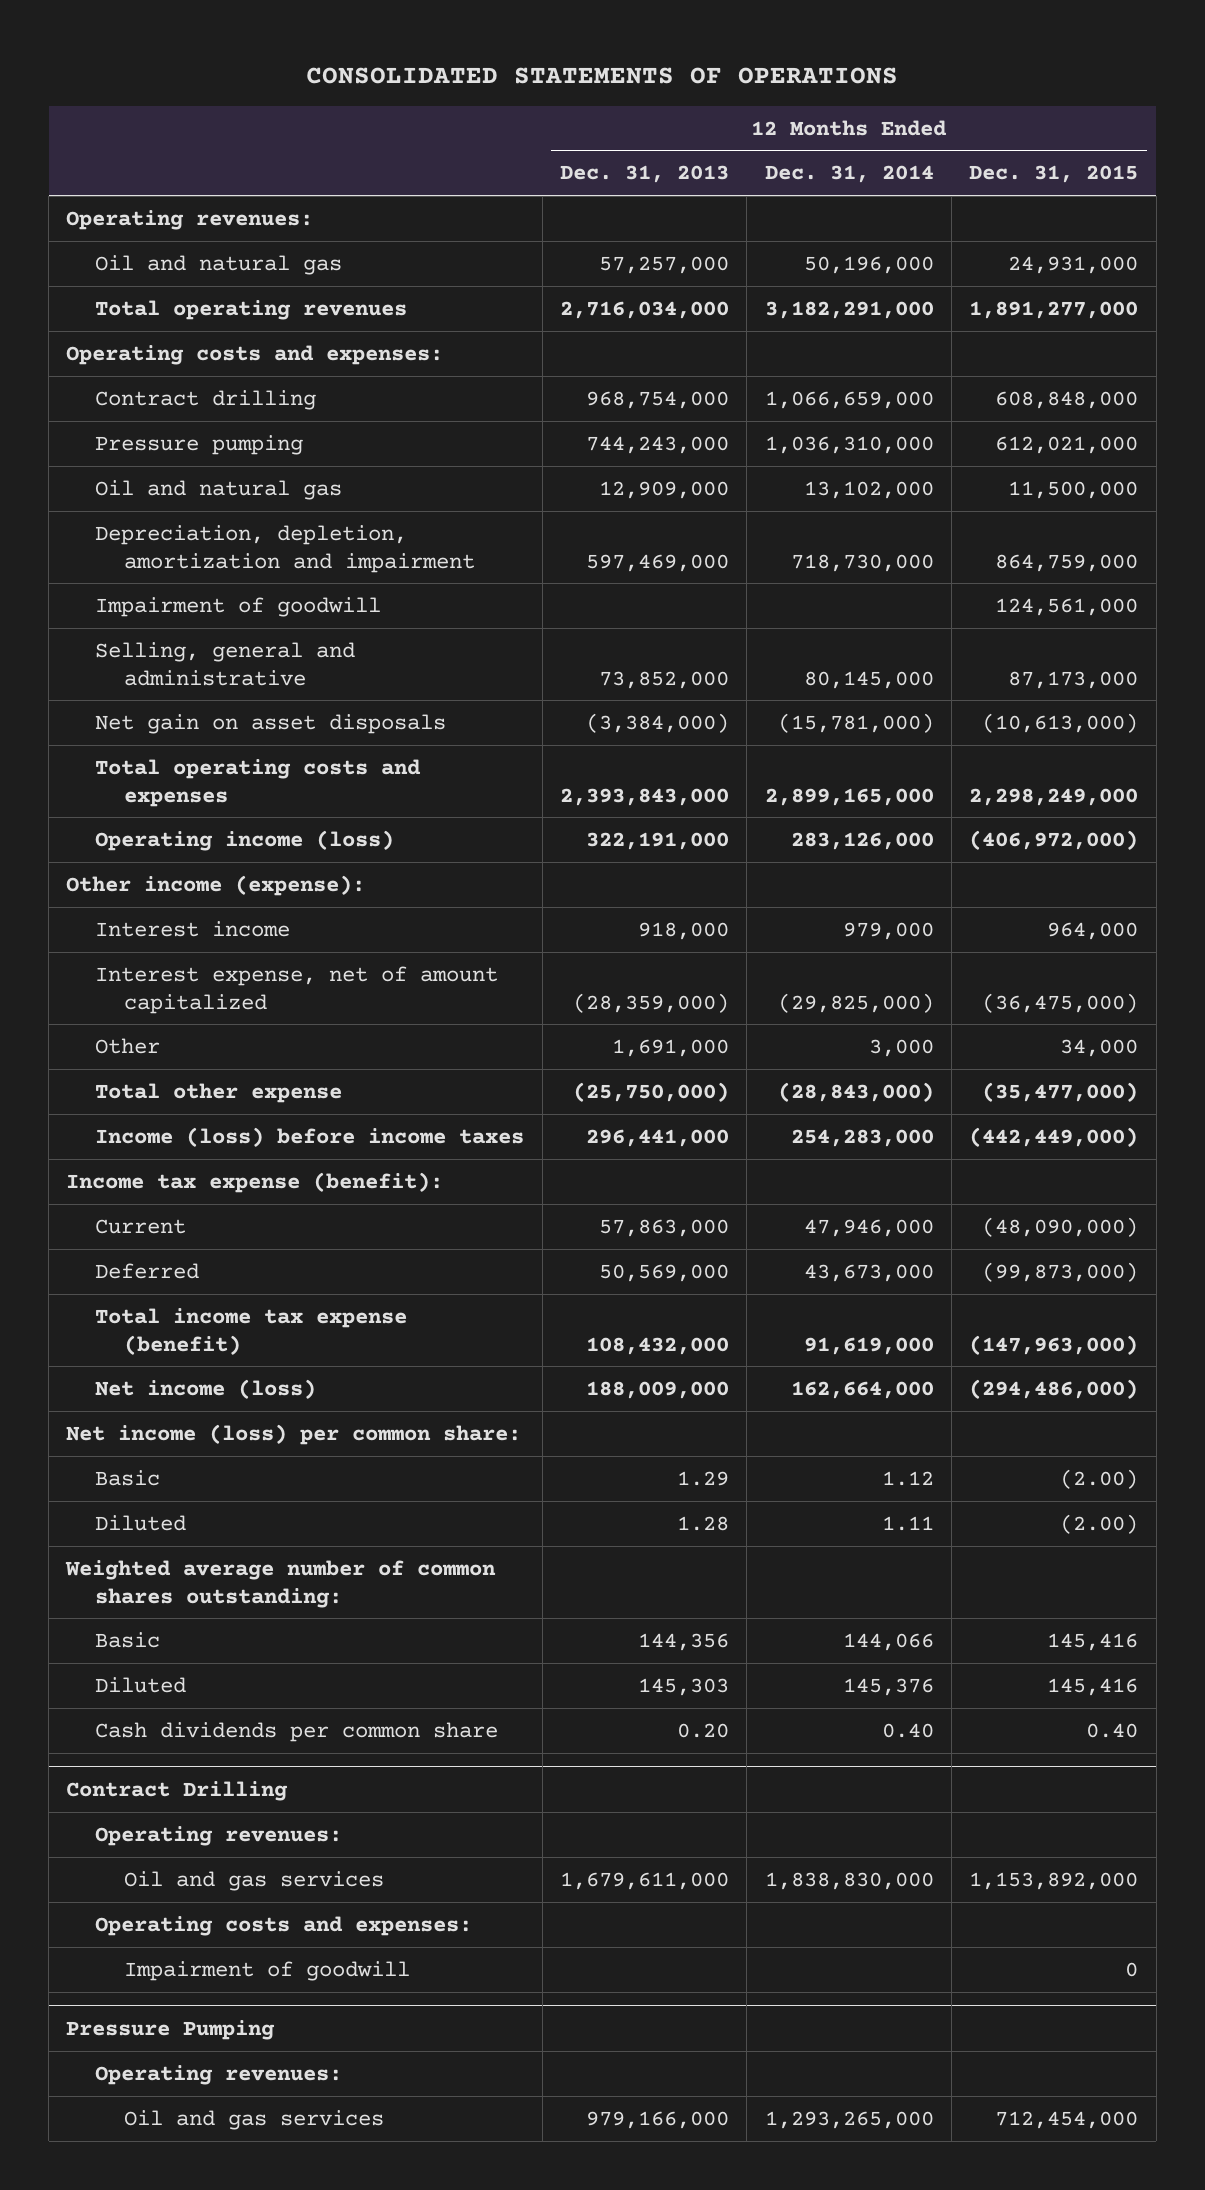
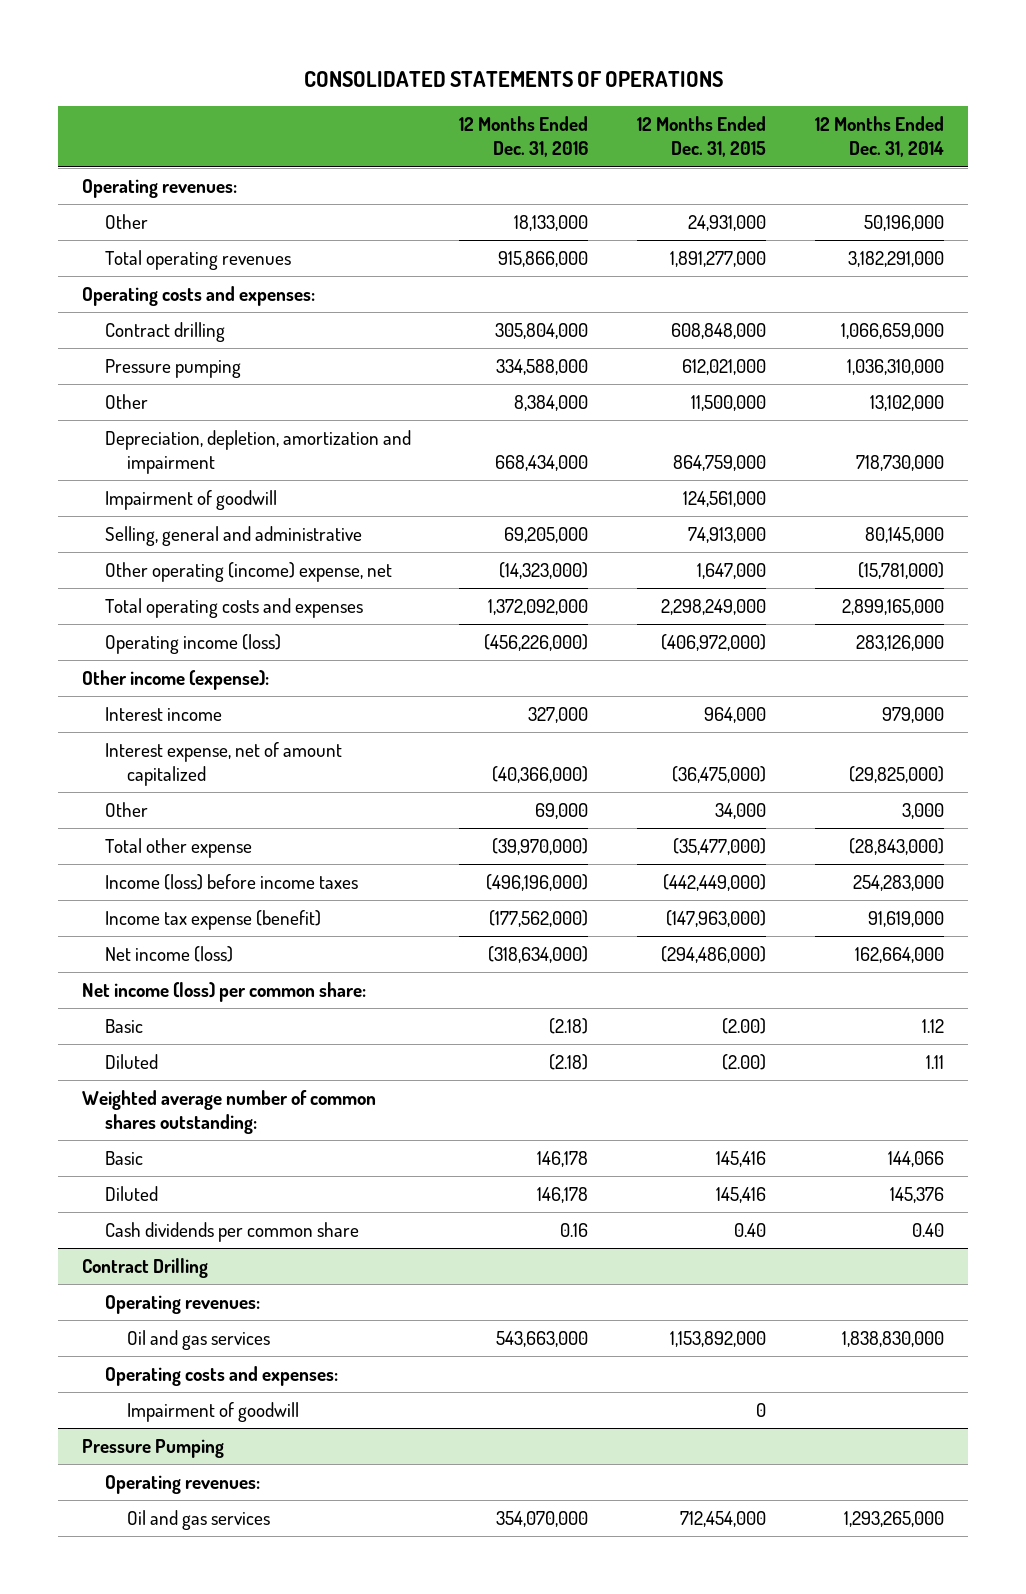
- | 12 Months Ended Dec. 31, 2013 | 12 Months Ended Dec. 31, 2014 | 12 Months Ended Dec. 31, 2015
+ | 12 Months Ended Dec. 31, 2016 | 12 Months Ended Dec. 31, 2015 | 12 Months Ended Dec. 31, 2014
- Oil and natural gas | 57,257,000 | 50,196,000 | 24,931,000
+ Other | 18,133,000 | 24,931,000 | 50,196,000
- Oil and natural gas | 12,909,000 | 13,102,000 | 11,500,000
+ Other | 8,384,000 | 11,500,000 | 13,102,000
- Selling, general and administrative | 73,852,000 | 80,145,000 | 87,173,000
- Net gain on asset disposals | (3,384,000) | (15,781,000) | (10,613,000)
+ Selling, general and administrative | 69,205,000 | 74,913,000 | 80,145,000
+ Other operating (income) expense, net | (14,323,000) | 1,647,000 | (15,781,000)
- Income tax expense (benefit):
- Current | 57,863,000 | 47,946,000 | (48,090,000)
- Deferred | 50,569,000 | 43,673,000 | (99,873,000)
- Total income tax expense (benefit) | 108,432,000 | 91,619,000 | (147,963,000)
+ Income tax expense (benefit) | (177,562,000) | (147,963,000) | 91,619,000

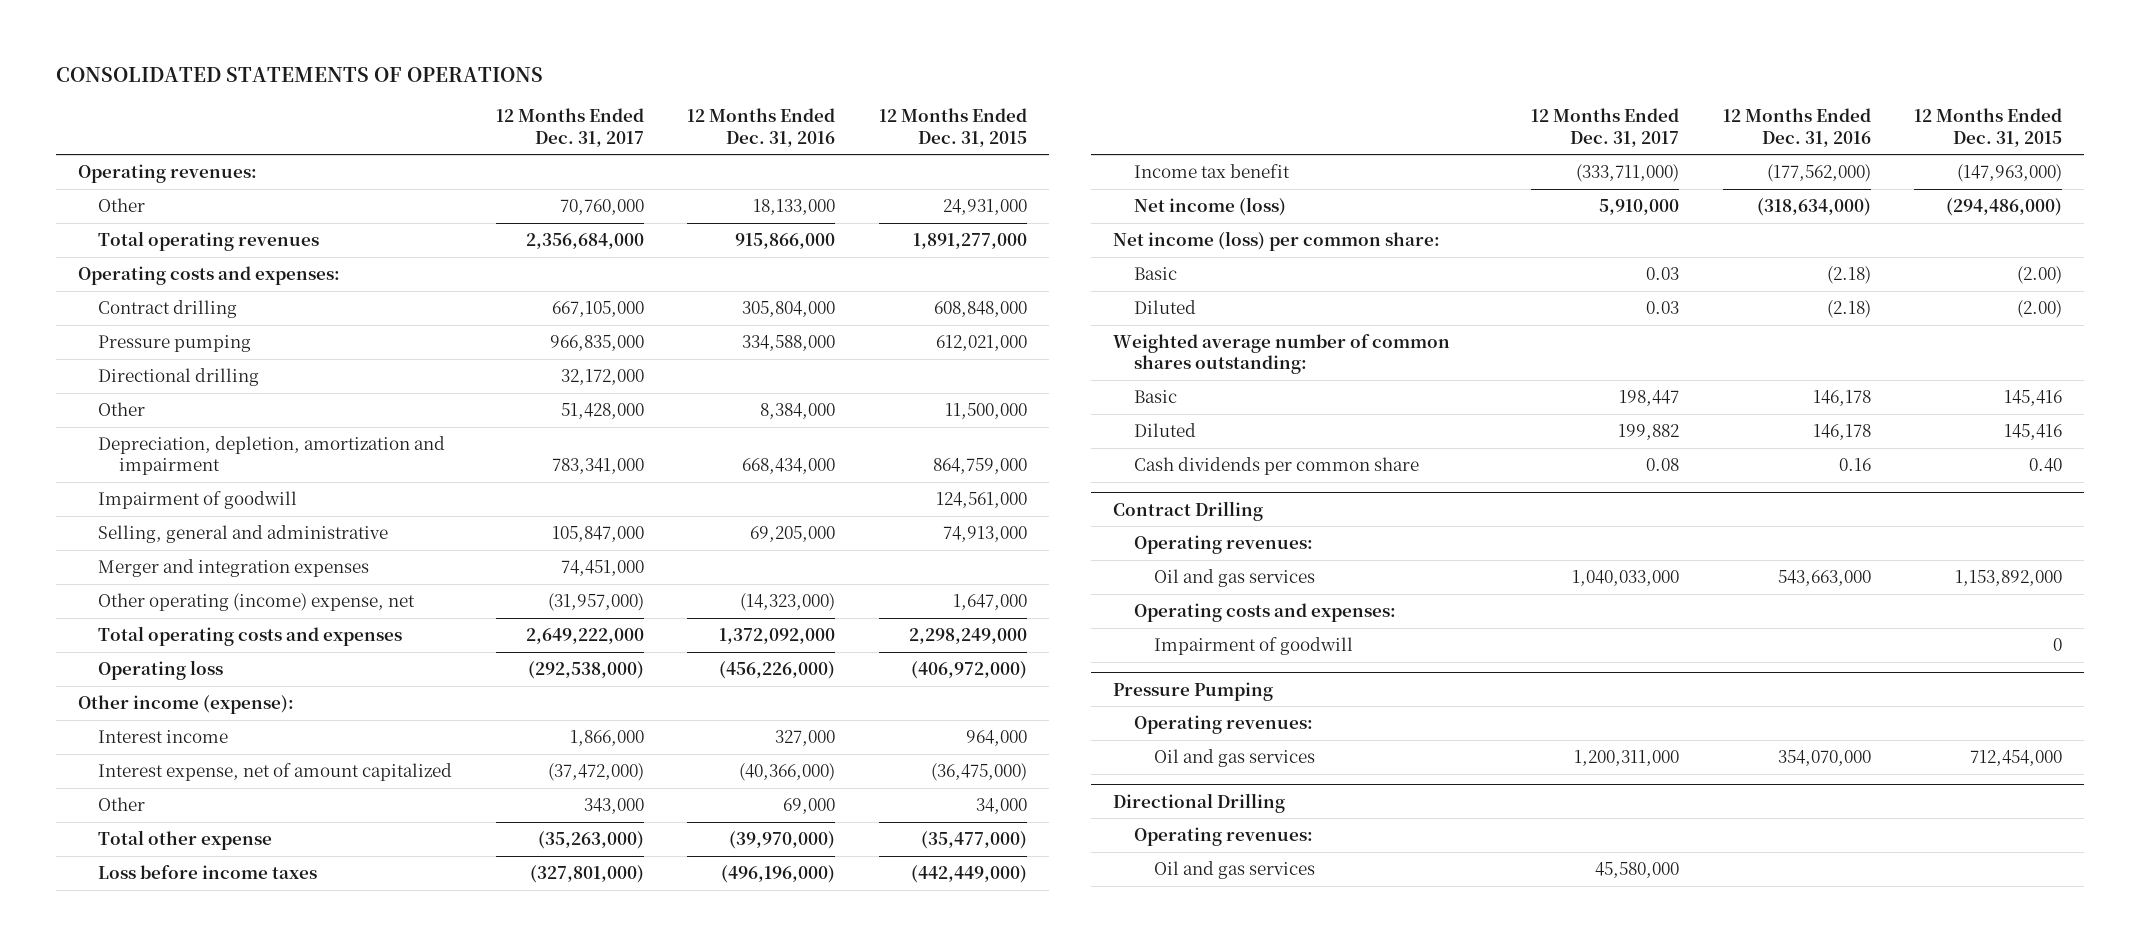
- | 12 Months Ended Dec. 31, 2016 | 12 Months Ended Dec. 31, 2015 | 12 Months Ended Dec. 31, 2014
+ | 12 Months Ended Dec. 31, 2017 | 12 Months Ended Dec. 31, 2016 | 12 Months Ended Dec. 31, 2015
+ Directional drilling | 32,172,000 | |
+ Merger and integration expenses | 74,451,000 | |
- Operating income (loss) | (456,226,000) | (406,972,000) | 283,126,000
+ Operating loss | (292,538,000) | (456,226,000) | (406,972,000)
- Income (loss) before income taxes | (496,196,000) | (442,449,000) | 254,283,000
- Income tax expense (benefit) | (177,562,000) | (147,963,000) | 91,619,000
+ Loss before income taxes | (327,801,000) | (496,196,000) | (442,449,000)
+ Income tax benefit | (333,711,000) | (177,562,000) | (147,963,000)
+ Directional Drilling
+ Operating revenues:
+ Oil and gas services | 45,580,000 | |

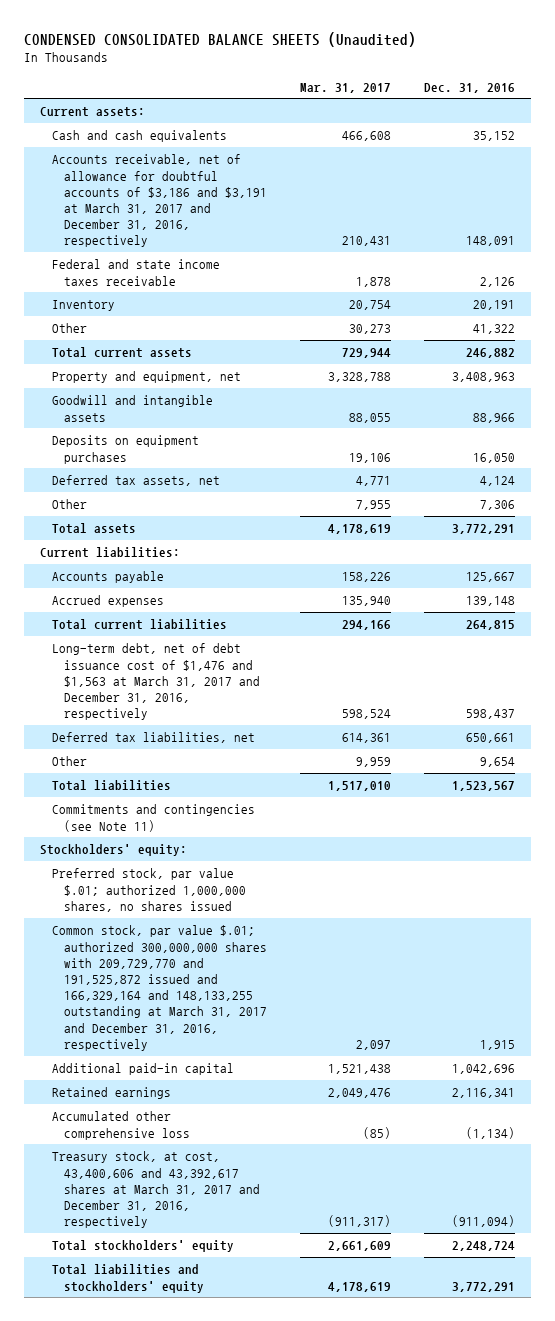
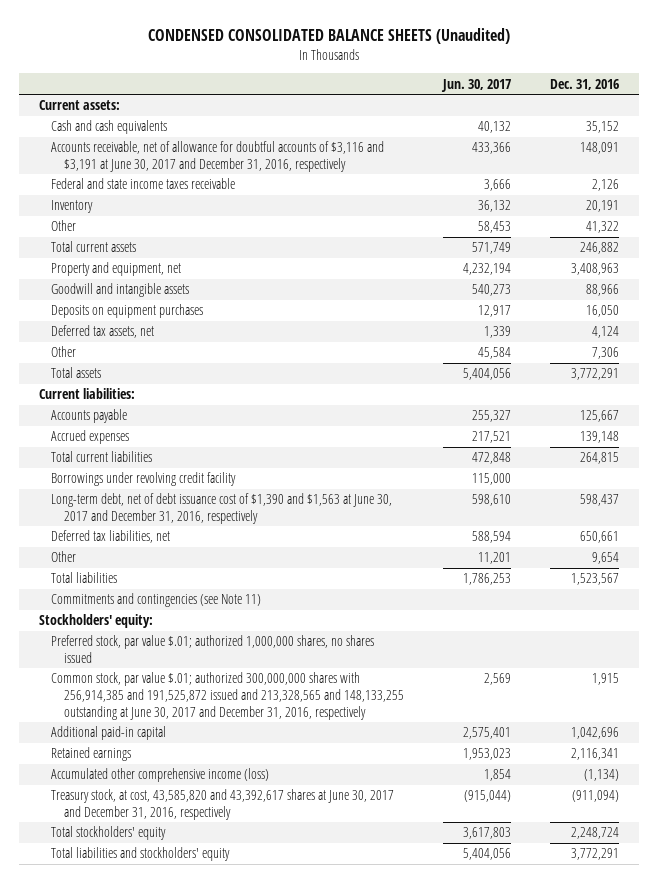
- | Mar. 31, 2017 | Dec. 31, 2016
+ | Jun. 30, 2017 | Dec. 31, 2016
- Accounts receivable, net of allowance for doubtful accounts of $3,186 and $3,191 at March 31, 2017 and December 31, 2016, respectively | 210,431 | 148,091
+ Accounts receivable, net of allowance for doubtful accounts of $3,116 and $3,191 at June 30, 2017 and December 31, 2016, respectively | 433,366 | 148,091
- Long-term debt, net of debt issuance cost of $1,476 and $1,563 at March 31, 2017 and December 31, 2016, respectively | 598,524 | 598,437
+ Borrowings under revolving credit facility | 115,000 |
+ Long-term debt, net of debt issuance cost of $1,390 and $1,563 at June 30, 2017 and December 31, 2016, respectively | 598,610 | 598,437
- Common stock, par value $.01; authorized 300,000,000 shares with 209,729,770 and 191,525,872 issued and 166,329,164 and 148,133,255 outstanding at March 31, 2017 and December 31, 2016, respectively | 2,097 | 1,915
+ Common stock, par value $.01; authorized 300,000,000 shares with 256,914,385 and 191,525,872 issued and 213,328,565 and 148,133,255 outstanding at June 30, 2017 and December 31, 2016, respectively | 2,569 | 1,915
- Accumulated other comprehensive loss | (85) | (1,134)
- Treasury stock, at cost, 43,400,606 and 43,392,617 shares at March 31, 2017 and December 31, 2016, respectively | (911,317) | (911,094)
+ Accumulated other comprehensive income (loss) | 1,854 | (1,134)
+ Treasury stock, at cost, 43,585,820 and 43,392,617 shares at June 30, 2017 and December 31, 2016, respectively | (915,044) | (911,094)

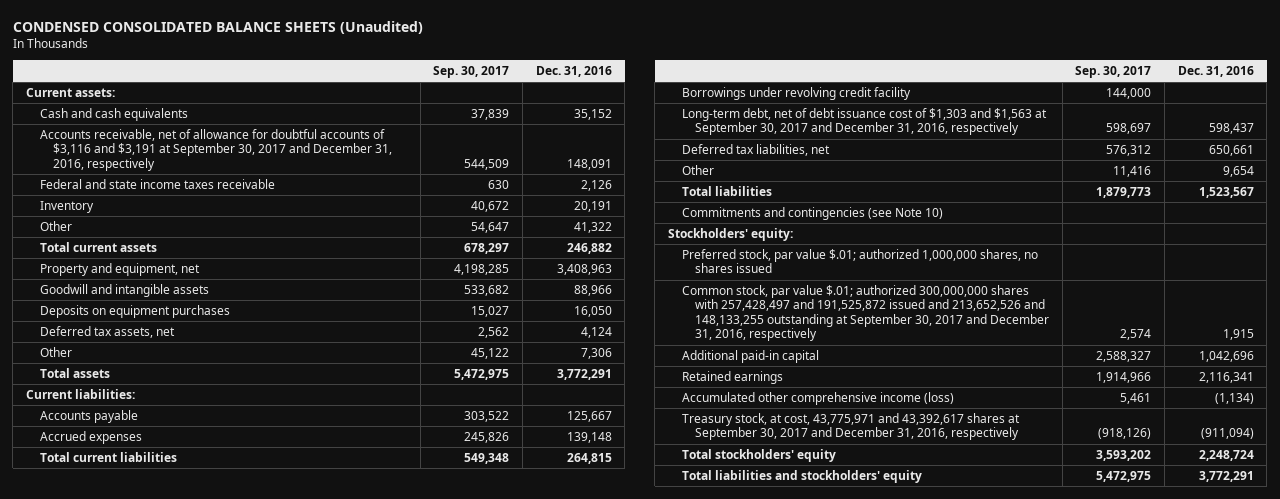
- | Jun. 30, 2017 | Dec. 31, 2016
+ | Sep. 30, 2017 | Dec. 31, 2016
- Accounts receivable, net of allowance for doubtful accounts of $3,116 and $3,191 at June 30, 2017 and December 31, 2016, respectively | 433,366 | 148,091
+ Accounts receivable, net of allowance for doubtful accounts of $3,116 and $3,191 at September 30, 2017 and December 31, 2016, respectively | 544,509 | 148,091
- Long-term debt, net of debt issuance cost of $1,390 and $1,563 at June 30, 2017 and December 31, 2016, respectively | 598,610 | 598,437
+ Long-term debt, net of debt issuance cost of $1,303 and $1,563 at September 30, 2017 and December 31, 2016, respectively | 598,697 | 598,437
- Commitments and contingencies (see Note 11)
+ Commitments and contingencies (see Note 10)
- Common stock, par value $.01; authorized 300,000,000 shares with 256,914,385 and 191,525,872 issued and 213,328,565 and 148,133,255 outstanding at June 30, 2017 and December 31, 2016, respectively | 2,569 | 1,915
+ Common stock, par value $.01; authorized 300,000,000 shares with 257,428,497 and 191,525,872 issued and 213,652,526 and 148,133,255 outstanding at September 30, 2017 and December 31, 2016, respectively | 2,574 | 1,915
- Treasury stock, at cost, 43,585,820 and 43,392,617 shares at June 30, 2017 and December 31, 2016, respectively | (915,044) | (911,094)
+ Treasury stock, at cost, 43,775,971 and 43,392,617 shares at September 30, 2017 and December 31, 2016, respectively | (918,126) | (911,094)

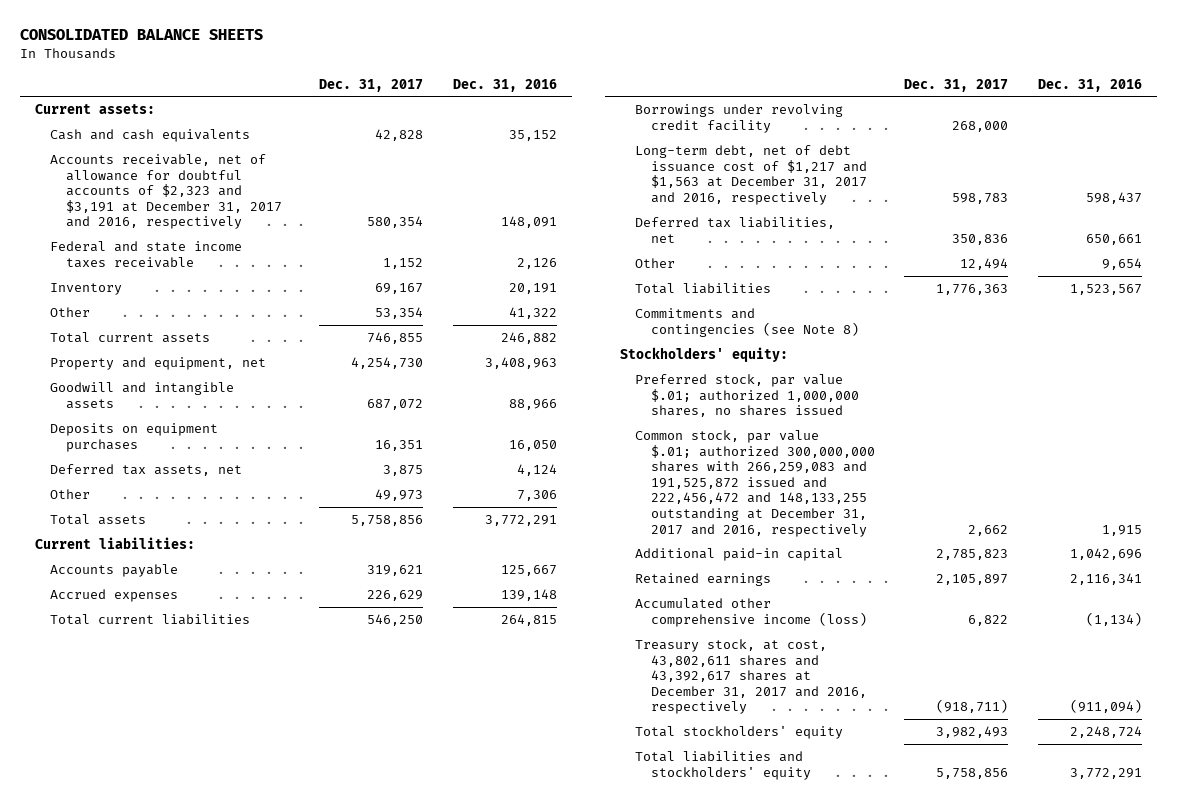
- CONDENSED CONSOLIDATED BALANCE SHEETS (Unaudited)
+ CONSOLIDATED BALANCE SHEETS
- | Sep. 30, 2017 | Dec. 31, 2016
+ | Dec. 31, 2017 | Dec. 31, 2016
- Accounts receivable, net of allowance for doubtful accounts of $3,116 and $3,191 at September 30, 2017 and December 31, 2016, respectively | 544,509 | 148,091
+ Accounts receivable, net of allowance for doubtful accounts of $2,323 and $3,191 at December 31, 2017 and 2016, respectively | 580,354 | 148,091
- Long-term debt, net of debt issuance cost of $1,303 and $1,563 at September 30, 2017 and December 31, 2016, respectively | 598,697 | 598,437
+ Long-term debt, net of debt issuance cost of $1,217 and $1,563 at December 31, 2017 and 2016, respectively | 598,783 | 598,437
- Commitments and contingencies (see Note 10)
+ Commitments and contingencies (see Note 8)
- Common stock, par value $.01; authorized 300,000,000 shares with 257,428,497 and 191,525,872 issued and 213,652,526 and 148,133,255 outstanding at September 30, 2017 and December 31, 2016, respectively | 2,574 | 1,915
+ Common stock, par value $.01; authorized 300,000,000 shares with 266,259,083 and 191,525,872 issued and 222,456,472 and 148,133,255 outstanding at December 31, 2017 and 2016, respectively | 2,662 | 1,915
- Treasury stock, at cost, 43,775,971 and 43,392,617 shares at September 30, 2017 and December 31, 2016, respectively | (918,126) | (911,094)
+ Treasury stock, at cost, 43,802,611 shares and 43,392,617 shares at December 31, 2017 and 2016, respectively | (918,711) | (911,094)

